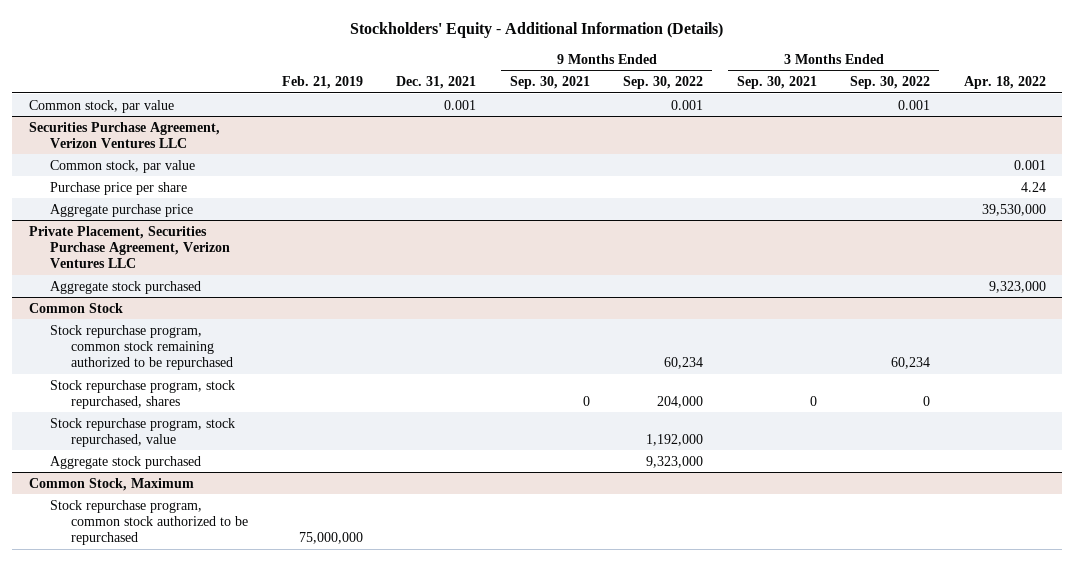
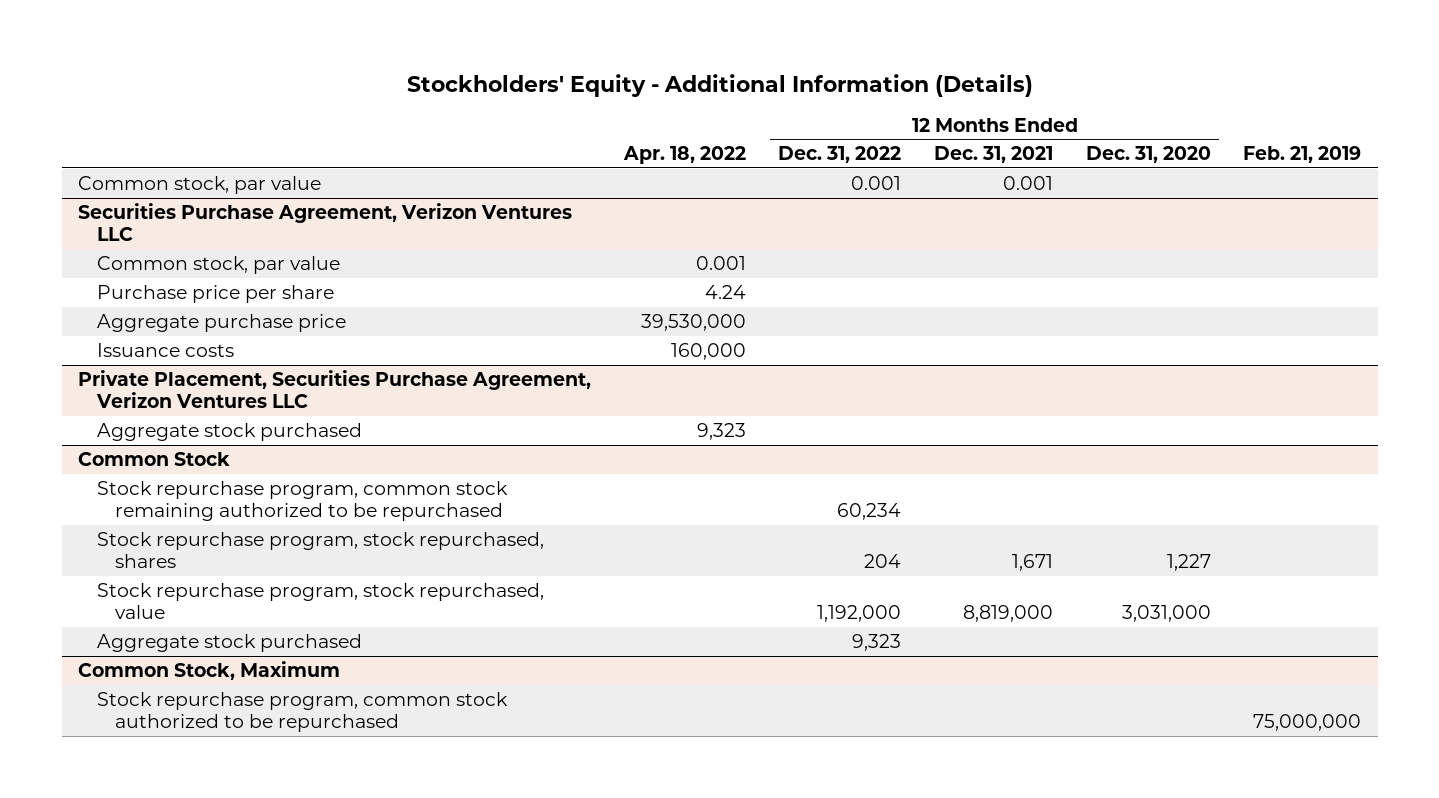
- | Feb. 21, 2019 | Dec. 31, 2021 | 9 Months Ended Sep. 30, 2021 | 9 Months Ended Sep. 30, 2022 | 3 Months Ended Sep. 30, 2021 | 3 Months Ended Sep. 30, 2022 | Apr. 18, 2022
+ | Apr. 18, 2022 | 12 Months Ended Dec. 31, 2022 | 12 Months Ended Dec. 31, 2021 | 12 Months Ended Dec. 31, 2020 | Feb. 21, 2019
@ Securities Purchase Agreement, Verizon Ventures LLC
+ Issuance costs | 160,000 | | | |
@ Private Placement, Securities Purchase Agreement, Verizon Ventures LLC
- Aggregate stock purchased | | | | | | | 9,323,000
+ Aggregate stock purchased | 9,323 | | | |

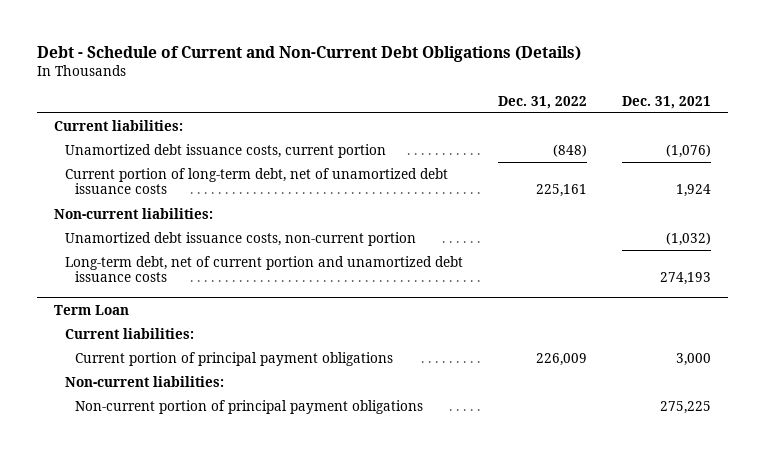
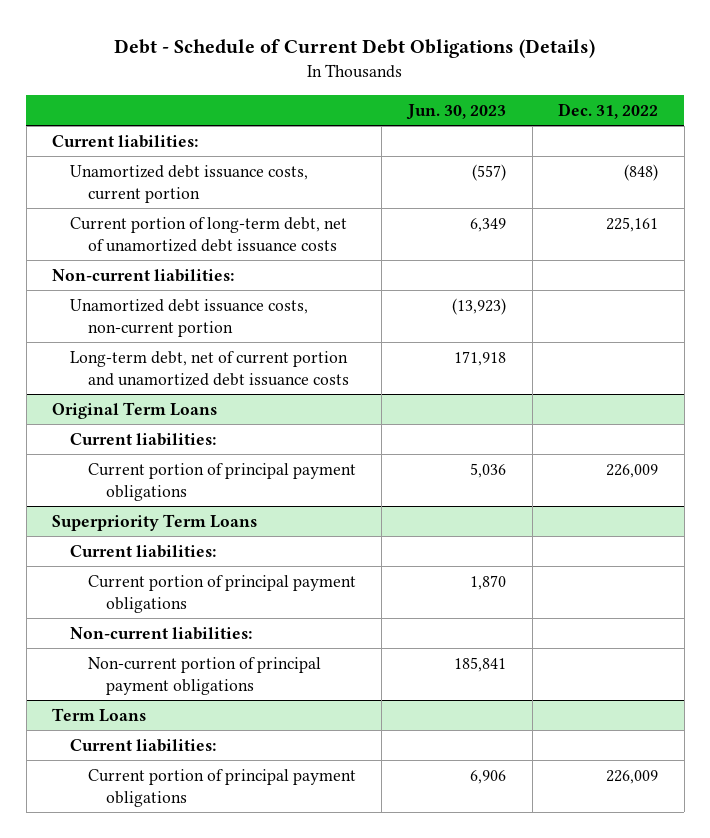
- Debt - Schedule of Current and Non-Current Debt Obligations (Details)
+ Debt - Schedule of Current Debt Obligations (Details)
- | Dec. 31, 2022 | Dec. 31, 2021
+ | Jun. 30, 2023 | Dec. 31, 2022
- Term Loan
+ Original Term Loans
+ Current liabilities:
+ Current portion of principal payment obligations | 5,036 | 226,009
+ Superpriority Term Loans
+ Current liabilities:
+ Current portion of principal payment obligations | 1,870 |
+ Non-current liabilities:
+ Non-current portion of principal payment obligations | 185,841 |
+ Term Loans
- Non-current liabilities:
- Non-current portion of principal payment obligations | | 275,225

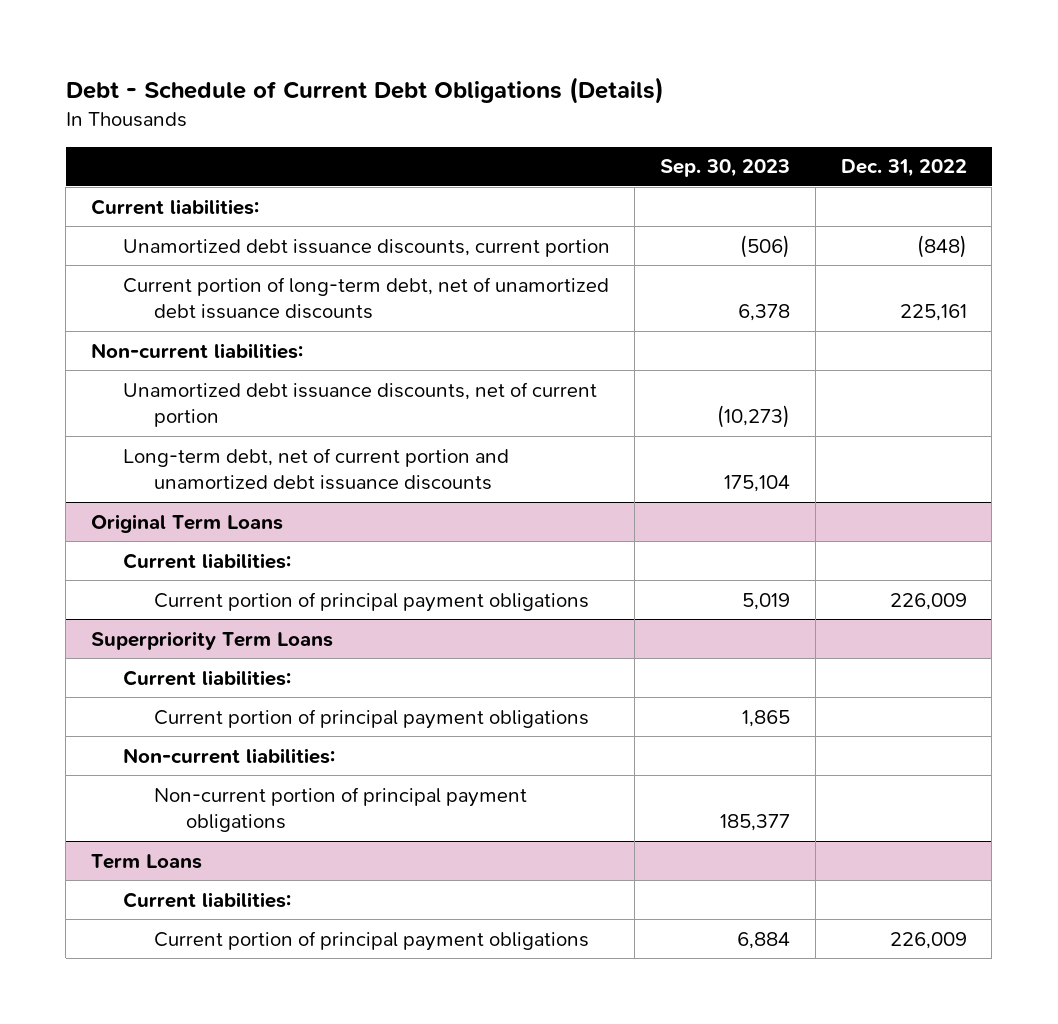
- | Jun. 30, 2023 | Dec. 31, 2022
+ | Sep. 30, 2023 | Dec. 31, 2022
- Unamortized debt issuance costs, current portion | (557) | (848)
- Current portion of long-term debt, net of unamortized debt issuance costs | 6,349 | 225,161
+ Unamortized debt issuance discounts, current portion | (506) | (848)
+ Current portion of long-term debt, net of unamortized debt issuance discounts | 6,378 | 225,161
- Unamortized debt issuance costs, non-current portion | (13,923) |
- Long-term debt, net of current portion and unamortized debt issuance costs | 171,918 |
+ Unamortized debt issuance discounts, net of current portion | (10,273) |
+ Long-term debt, net of current portion and unamortized debt issuance discounts | 175,104 |

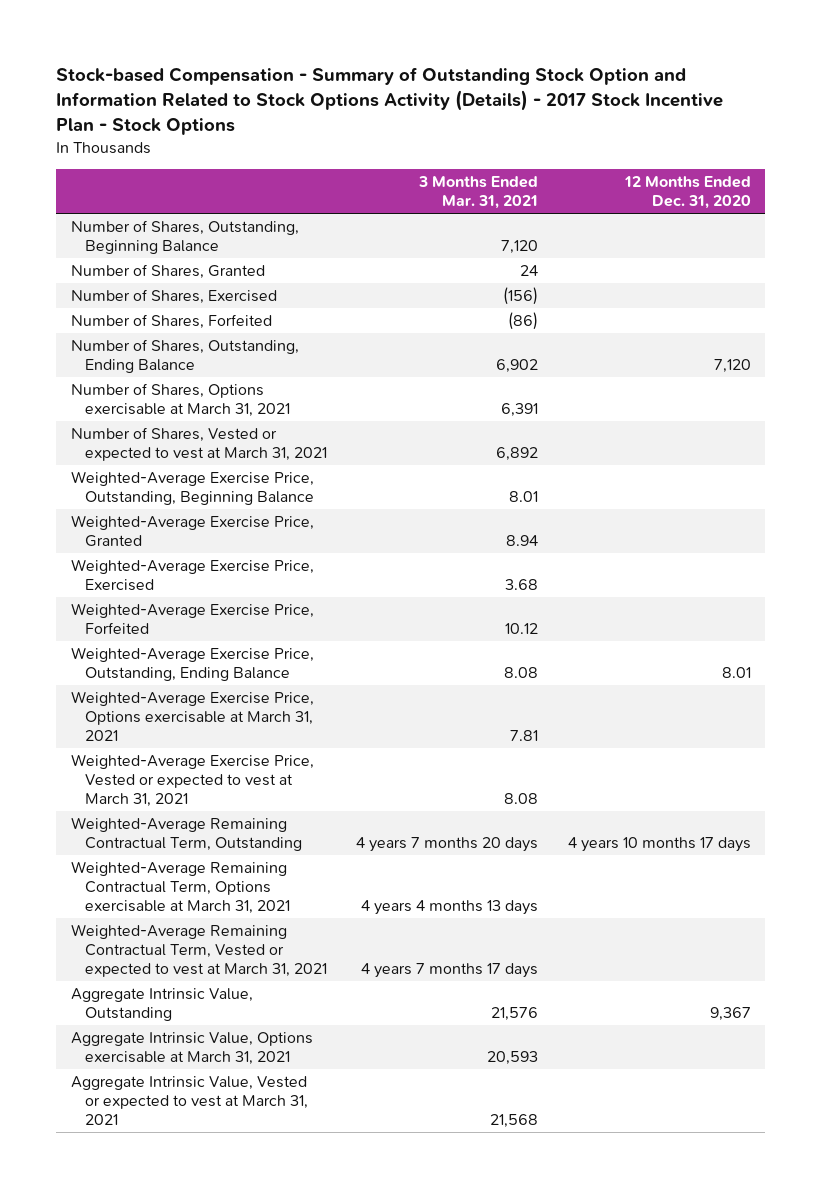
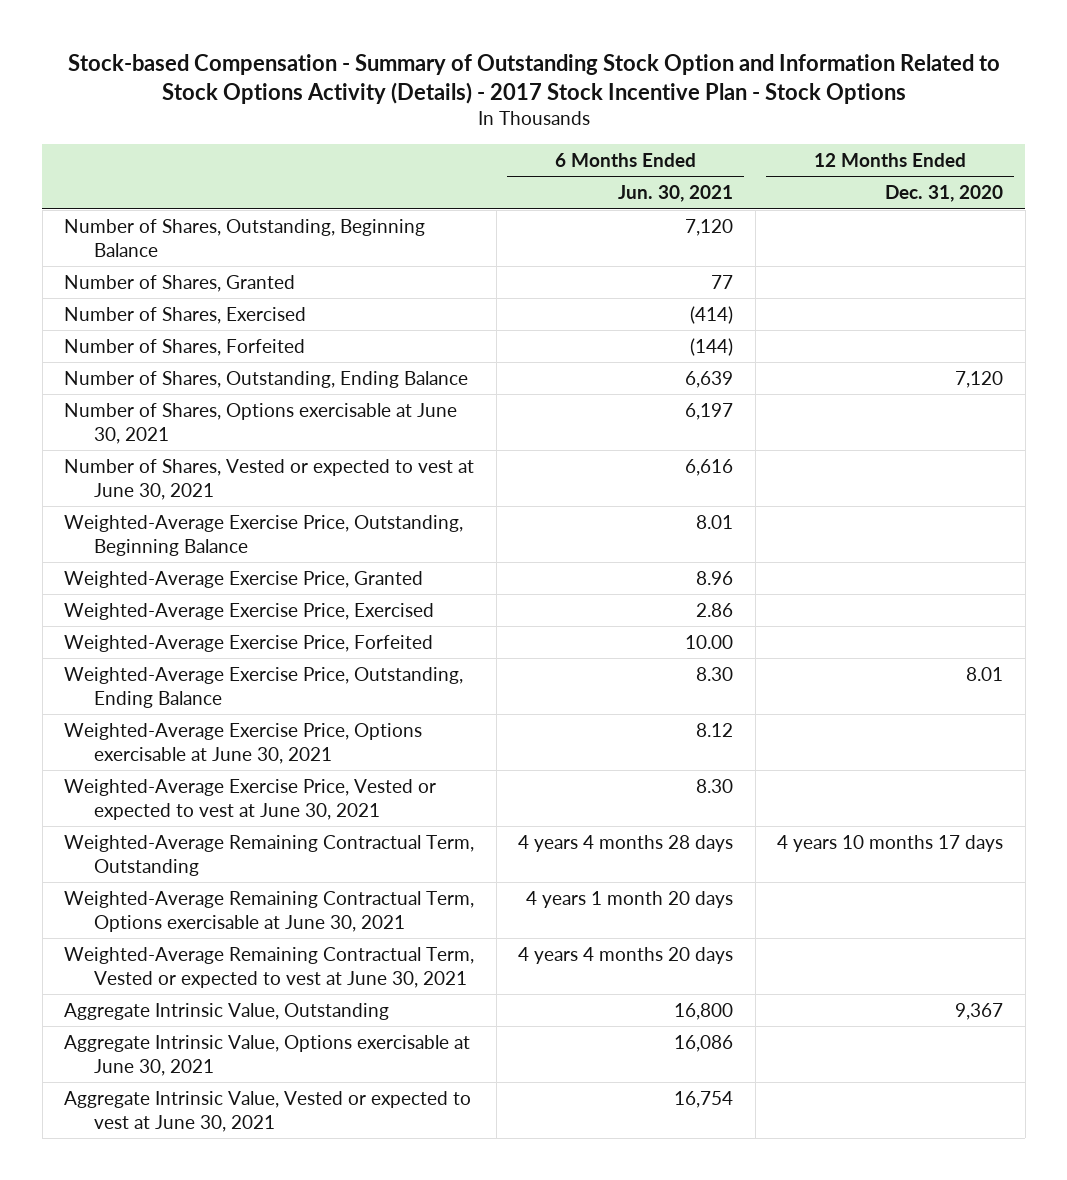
- | 3 Months Ended Mar. 31, 2021 | 12 Months Ended Dec. 31, 2020
+ | 6 Months Ended Jun. 30, 2021 | 12 Months Ended Dec. 31, 2020
- Number of Shares, Options exercisable at March 31, 2021 | 6,391 |
- Number of Shares, Vested or expected to vest at March 31, 2021 | 6,892 |
+ Number of Shares, Options exercisable at June 30, 2021 | 6,197 |
+ Number of Shares, Vested or expected to vest at June 30, 2021 | 6,616 |
- Weighted-Average Exercise Price, Options exercisable at March 31, 2021 | 7.81 |
- Weighted-Average Exercise Price, Vested or expected to vest at March 31, 2021 | 8.08 |
+ Weighted-Average Exercise Price, Options exercisable at June 30, 2021 | 8.12 |
+ Weighted-Average Exercise Price, Vested or expected to vest at June 30, 2021 | 8.30 |
- Weighted-Average Remaining Contractual Term, Options exercisable at March 31, 2021 | 4 years 4 months 13 days |
- Weighted-Average Remaining Contractual Term, Vested or expected to vest at March 31, 2021 | 4 years 7 months 17 days |
+ Weighted-Average Remaining Contractual Term, Options exercisable at June 30, 2021 | 4 years 1 month 20 days |
+ Weighted-Average Remaining Contractual Term, Vested or expected to vest at June 30, 2021 | 4 years 4 months 20 days |
- Aggregate Intrinsic Value, Options exercisable at March 31, 2021 | 20,593 |
- Aggregate Intrinsic Value, Vested or expected to vest at March 31, 2021 | 21,568 |
+ Aggregate Intrinsic Value, Options exercisable at June 30, 2021 | 16,086 |
+ Aggregate Intrinsic Value, Vested or expected to vest at June 30, 2021 | 16,754 |

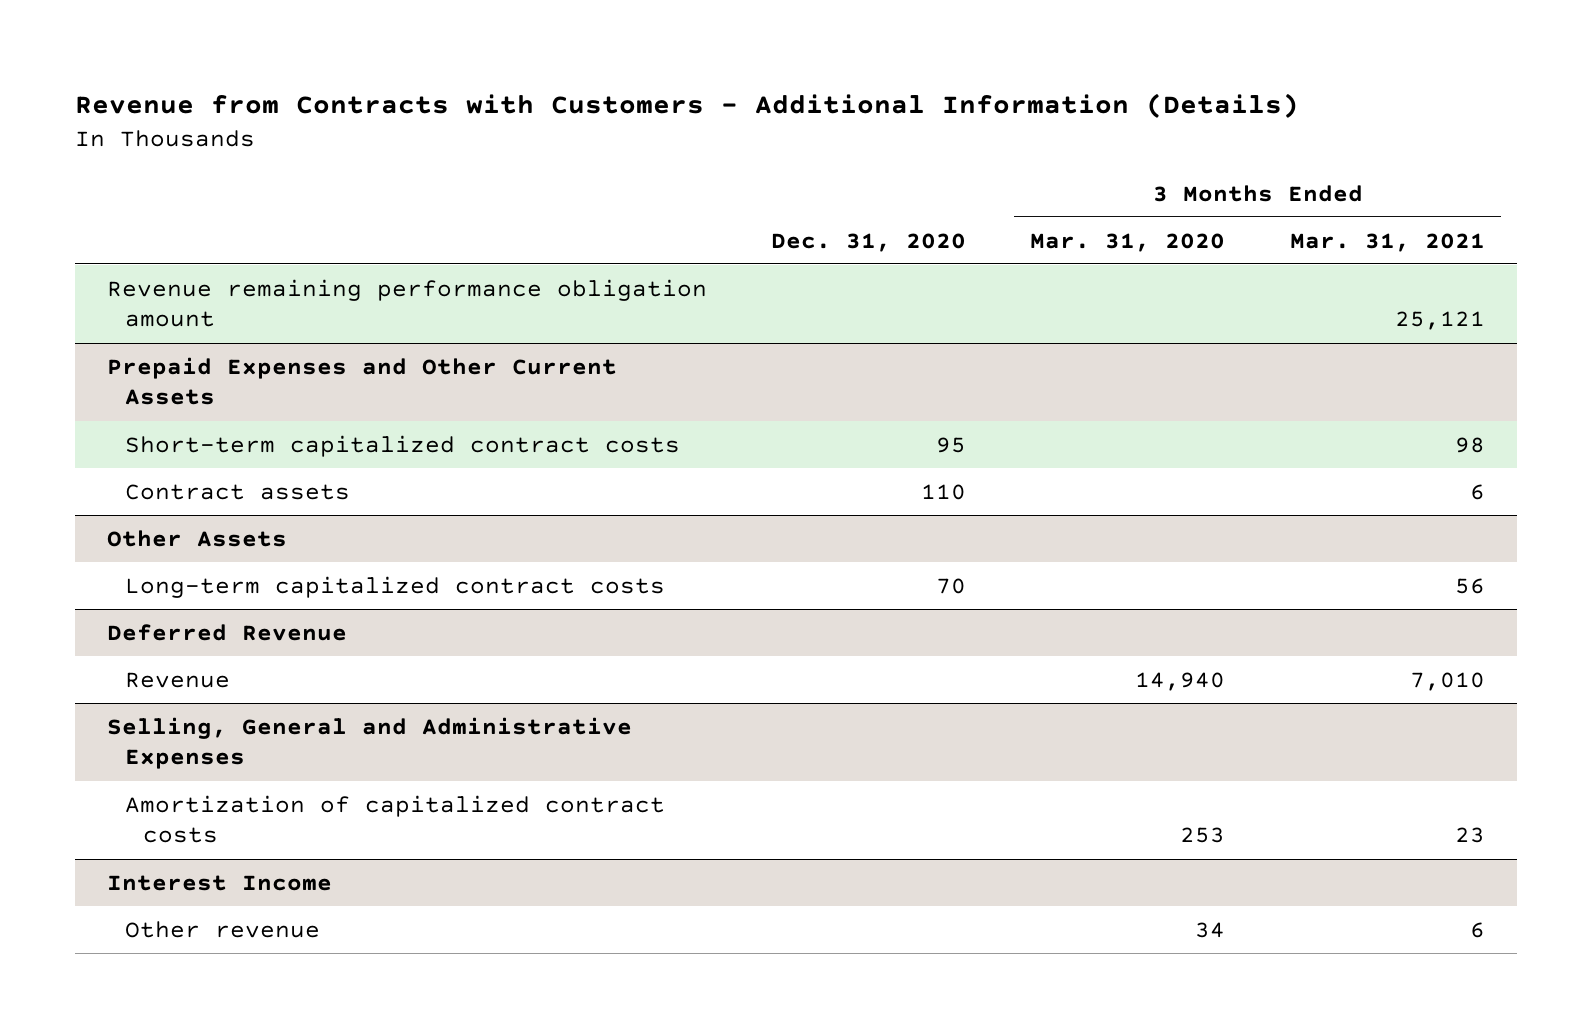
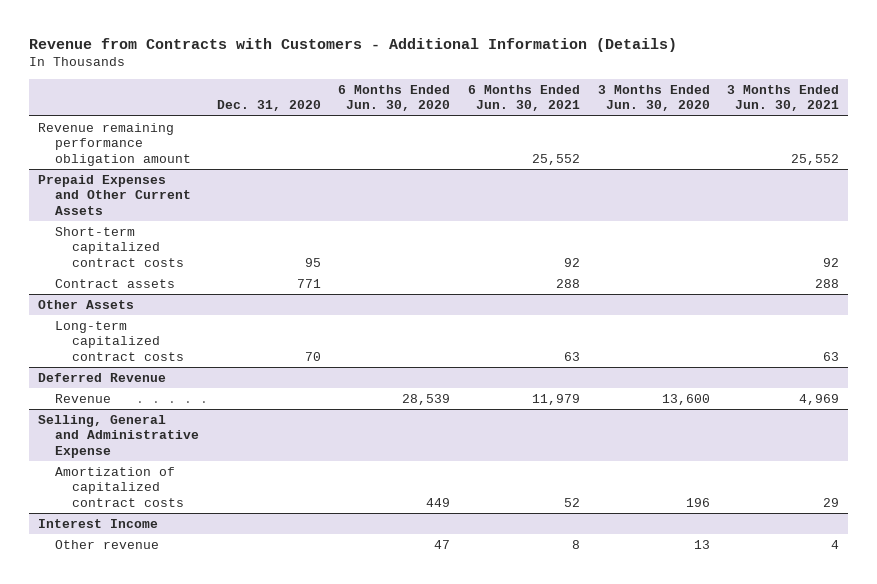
- | Dec. 31, 2020 | 3 Months Ended Mar. 31, 2020 | 3 Months Ended Mar. 31, 2021
+ | Dec. 31, 2020 | 6 Months Ended Jun. 30, 2020 | 6 Months Ended Jun. 30, 2021 | 3 Months Ended Jun. 30, 2020 | 3 Months Ended Jun. 30, 2021
@ Prepaid Expenses and Other Current Assets
- Contract assets | 110 | | 6
+ Contract assets | 771 | | 288 | | 288
- Selling, General and Administrative Expenses
+ Selling, General and Administrative Expense

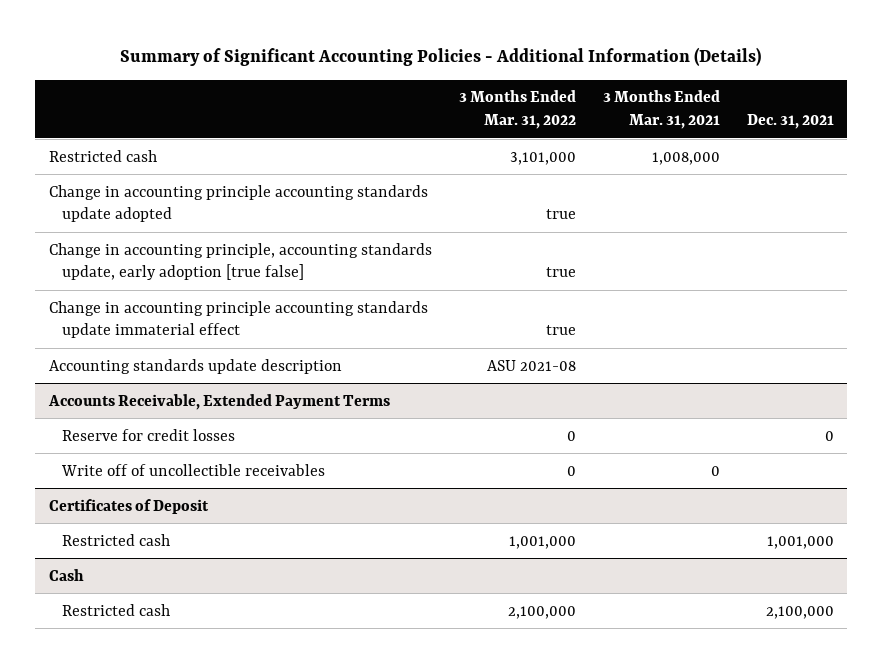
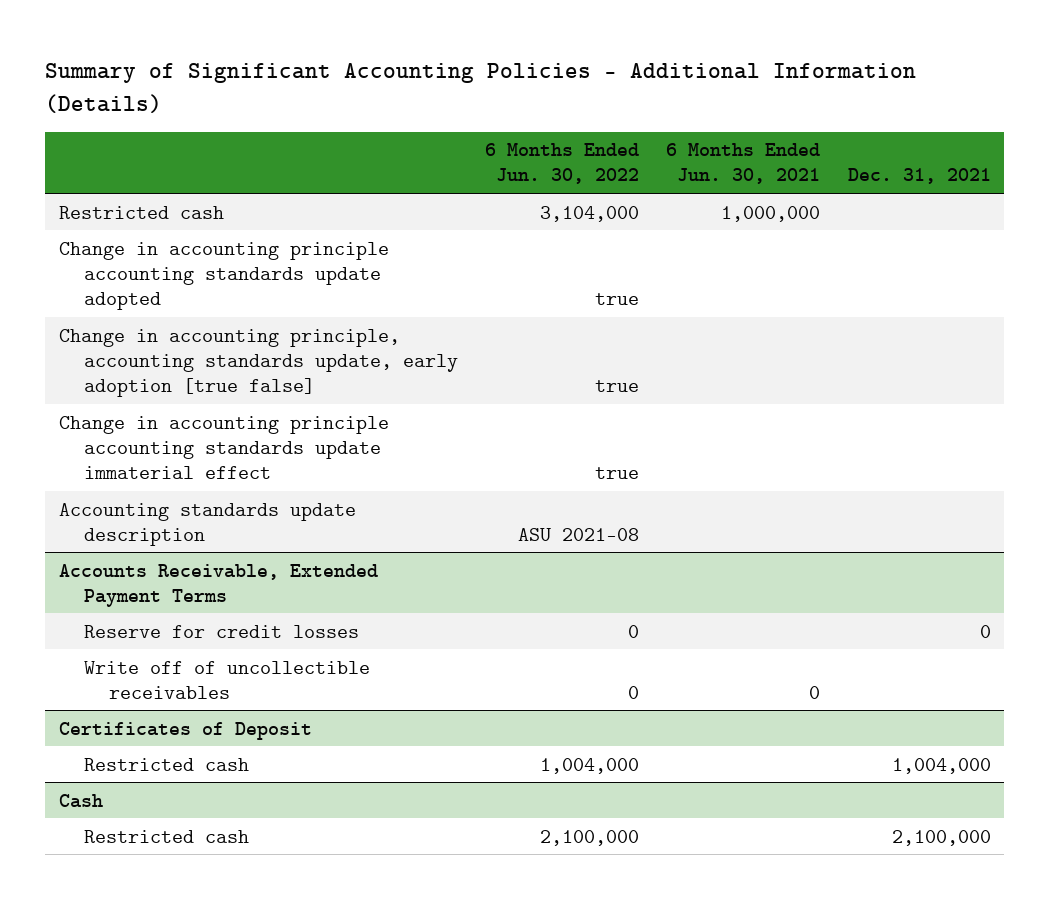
- | 3 Months Ended Mar. 31, 2022 | 3 Months Ended Mar. 31, 2021 | Dec. 31, 2021
+ | 6 Months Ended Jun. 30, 2022 | 6 Months Ended Jun. 30, 2021 | Dec. 31, 2021
@ Certificates of Deposit
- Restricted cash | 1,001,000 | | 1,001,000
+ Restricted cash | 1,004,000 | | 1,004,000

